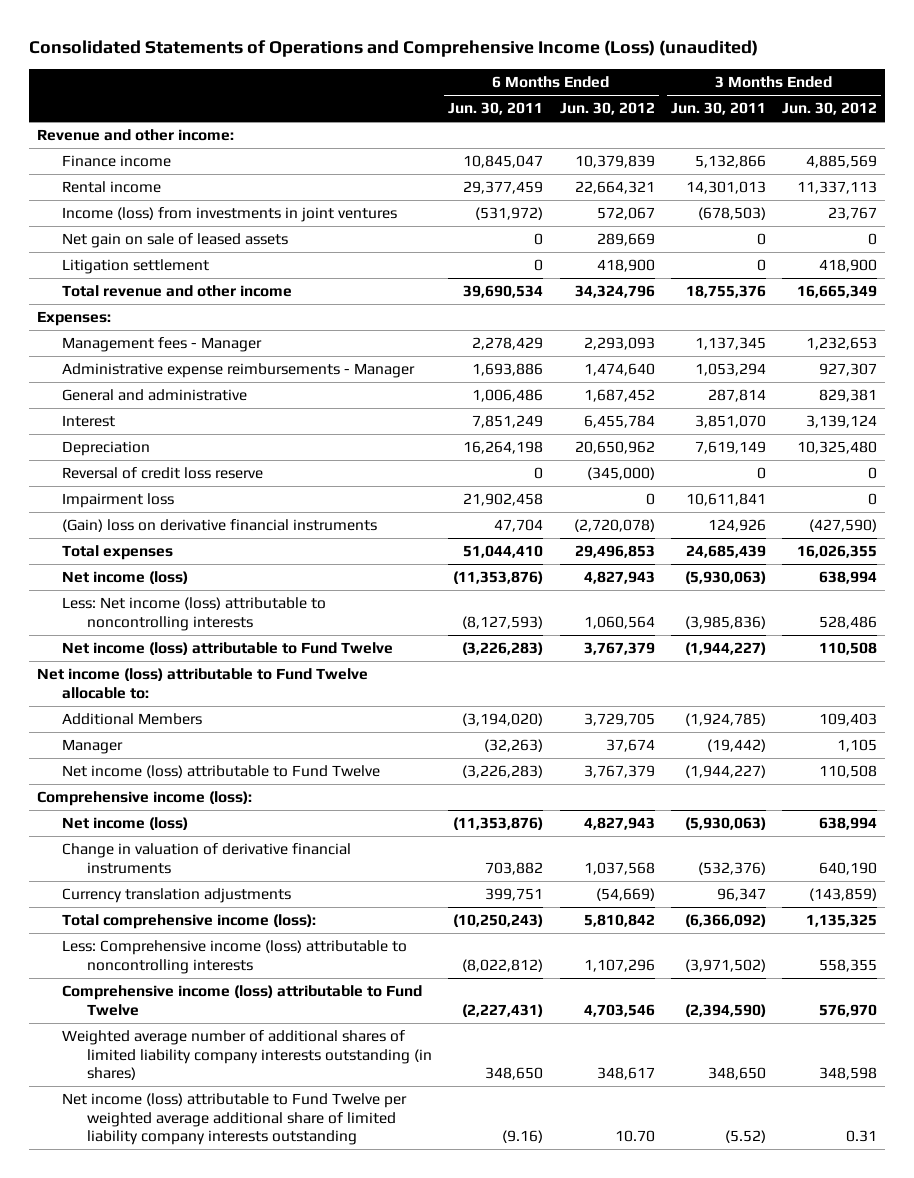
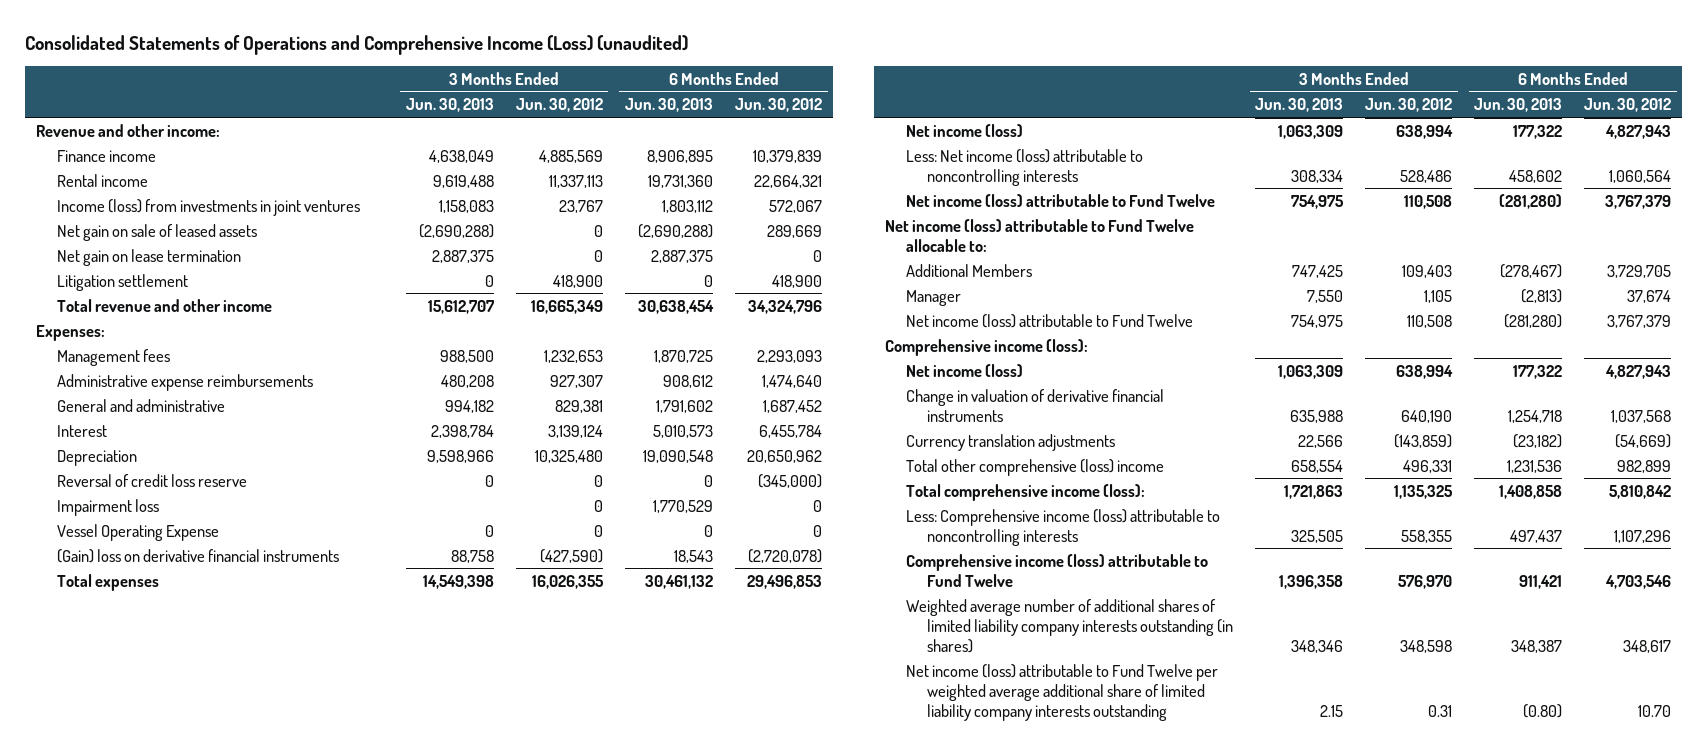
- | 6 Months Ended Jun. 30, 2011 | 6 Months Ended Jun. 30, 2012 | 3 Months Ended Jun. 30, 2011 | 3 Months Ended Jun. 30, 2012
+ | 3 Months Ended Jun. 30, 2013 | 3 Months Ended Jun. 30, 2012 | 6 Months Ended Jun. 30, 2013 | 6 Months Ended Jun. 30, 2012
+ Net gain on lease termination | 2,887,375 | 0 | 2,887,375 | 0
- Management fees - Manager | 2,278,429 | 2,293,093 | 1,137,345 | 1,232,653
- Administrative expense reimbursements - Manager | 1,693,886 | 1,474,640 | 1,053,294 | 927,307
+ Management fees | 988,500 | 1,232,653 | 1,870,725 | 2,293,093
+ Administrative expense reimbursements | 480,208 | 927,307 | 908,612 | 1,474,640
+ Vessel Operating Expense | 0 | 0 | 0 | 0
+ Total other comprehensive (loss) income | 658,554 | 496,331 | 1,231,536 | 982,899

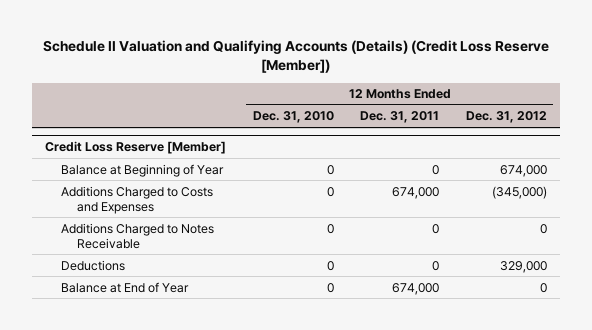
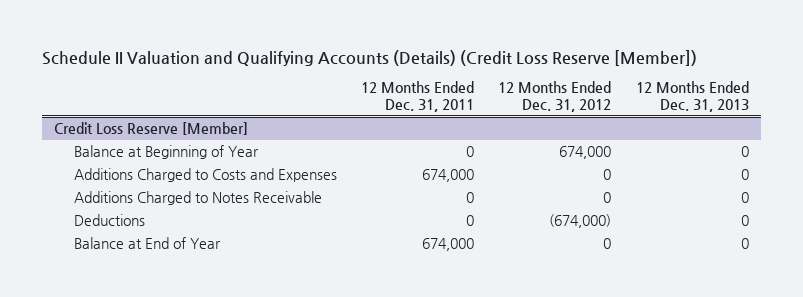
- | 12 Months Ended Dec. 31, 2010 | 12 Months Ended Dec. 31, 2011 | 12 Months Ended Dec. 31, 2012
+ | 12 Months Ended Dec. 31, 2011 | 12 Months Ended Dec. 31, 2012 | 12 Months Ended Dec. 31, 2013
@ Credit Loss Reserve [Member]
- Additions Charged to Costs and Expenses | 0 | 674,000 | (345,000)
+ Additions Charged to Costs and Expenses | 674,000 | 0 | 0
- Deductions | 0 | 0 | 329,000
+ Deductions | 0 | (674,000) | 0

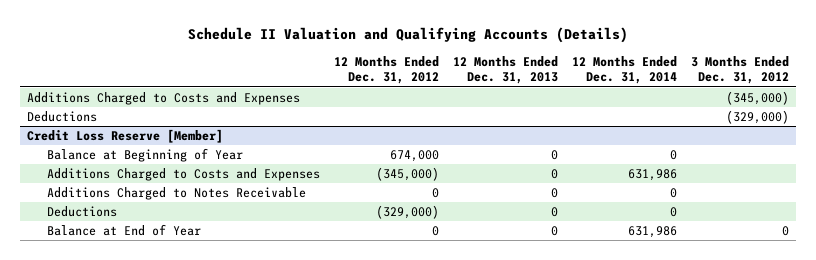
- Schedule II Valuation and Qualifying Accounts (Details) (Credit Loss Reserve [Member])
+ Schedule II Valuation and Qualifying Accounts (Details)
- | 12 Months Ended Dec. 31, 2011 | 12 Months Ended Dec. 31, 2012 | 12 Months Ended Dec. 31, 2013
+ | 12 Months Ended Dec. 31, 2012 | 12 Months Ended Dec. 31, 2013 | 12 Months Ended Dec. 31, 2014 | 3 Months Ended Dec. 31, 2012
+ Additions Charged to Costs and Expenses | | | | (345,000)
+ Deductions | | | | (329,000)
@ Credit Loss Reserve [Member]
- Additions Charged to Costs and Expenses | 674,000 | 0 | 0
+ Additions Charged to Costs and Expenses | (345,000) | 0 | 631,986 |
- Deductions | 0 | (674,000) | 0
+ Deductions | (329,000) | 0 | 0 |

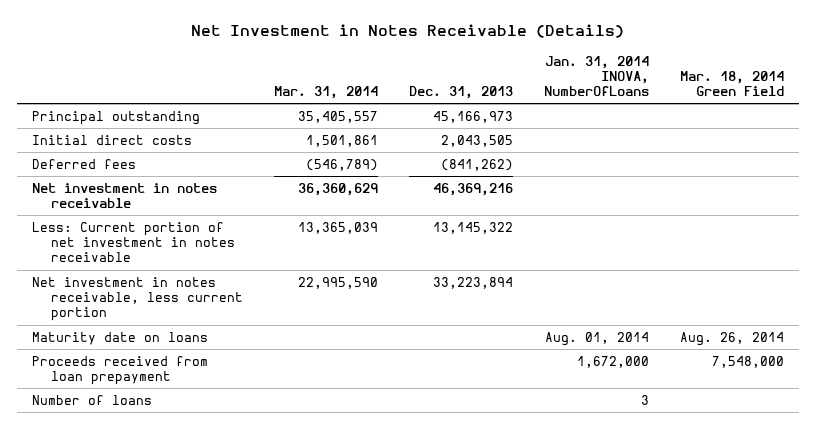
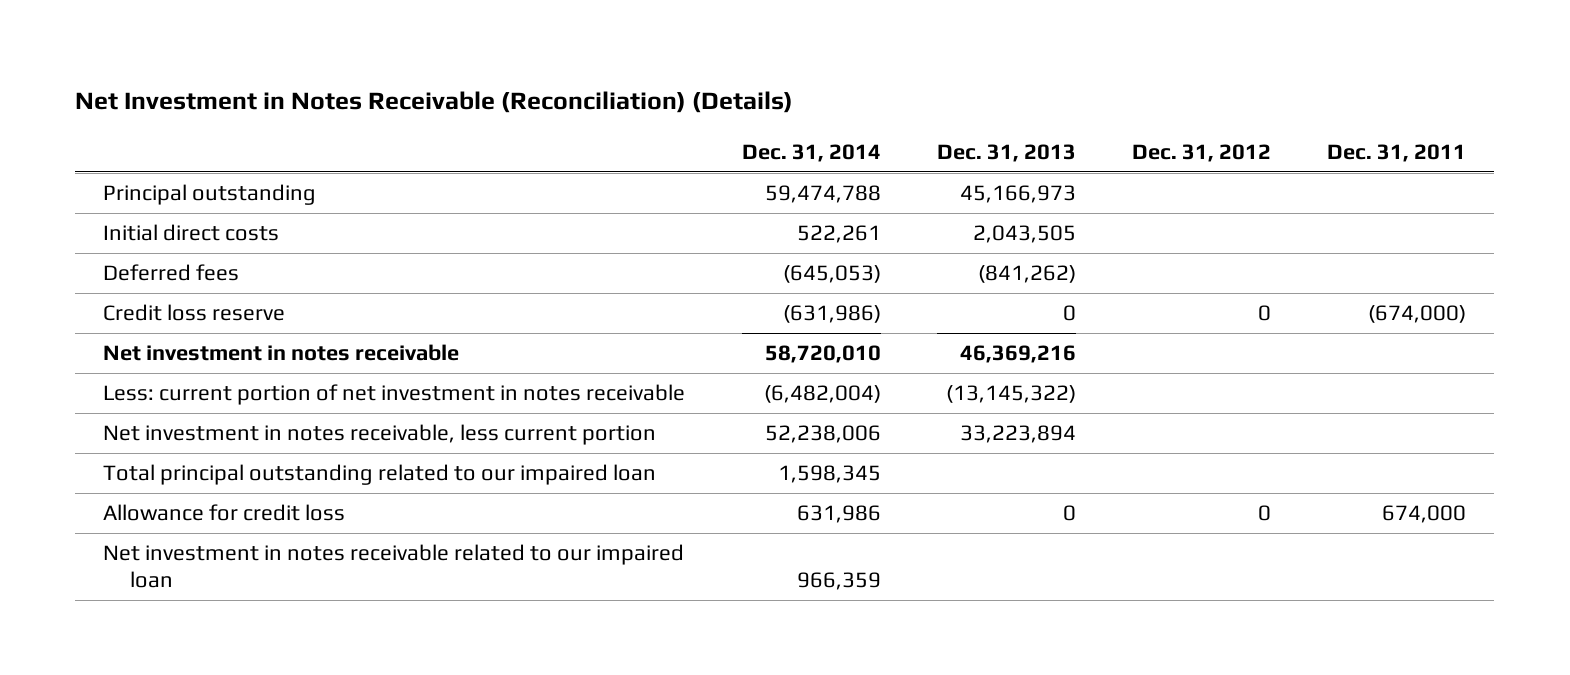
- Net Investment in Notes Receivable (Details)
+ Net Investment in Notes Receivable (Reconciliation) (Details)
- | Mar. 31, 2014 | Dec. 31, 2013 | Jan. 31, 2014 INOVA, NumberOfLoans | Mar. 18, 2014 Green Field
+ | Dec. 31, 2014 | Dec. 31, 2013 | Dec. 31, 2012 | Dec. 31, 2011
+ Credit loss reserve | (631,986) | 0 | 0 | (674,000)
- Less: Current portion of net investment in notes receivable | 13,365,039 | 13,145,322 | |
+ Less: current portion of net investment in notes receivable | (6,482,004) | (13,145,322) | |
- Maturity date on loans | | | Aug. 01, 2014 | Aug. 26, 2014
- Proceeds received from loan prepayment | | | 1,672,000 | 7,548,000
- Number of loans | | | 3 |
+ Total principal outstanding related to our impaired loan | 1,598,345 | | |
+ Allowance for credit loss | 631,986 | 0 | 0 | 674,000
+ Net investment in notes receivable related to our impaired loan | 966,359 | | |

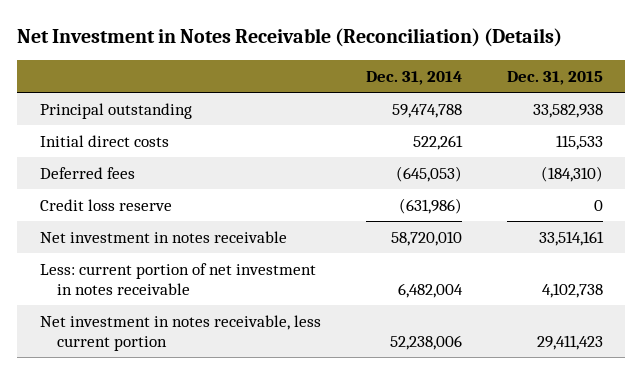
- | Dec. 31, 2014 | Dec. 31, 2013 | Dec. 31, 2012 | Dec. 31, 2011
+ | Dec. 31, 2014 | Dec. 31, 2015
- Less: current portion of net investment in notes receivable | (6,482,004) | (13,145,322) | |
+ Less: current portion of net investment in notes receivable | 6,482,004 | 4,102,738
- Total principal outstanding related to our impaired loan | 1,598,345 | | |
- Allowance for credit loss | 631,986 | 0 | 0 | 674,000
- Net investment in notes receivable related to our impaired loan | 966,359 | | |

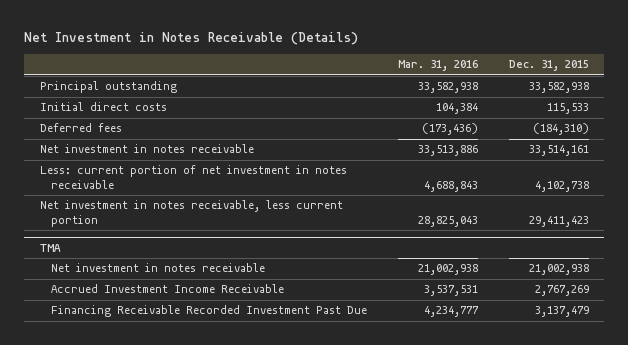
- Net Investment in Notes Receivable (Reconciliation) (Details)
+ Net Investment in Notes Receivable (Details)
- | Dec. 31, 2014 | Dec. 31, 2015
+ | Mar. 31, 2016 | Dec. 31, 2015
- Credit loss reserve | (631,986) | 0
+ TMA
+ Net investment in notes receivable | 21,002,938 | 21,002,938
+ Accrued Investment Income Receivable | 3,537,531 | 2,767,269
+ Financing Receivable Recorded Investment Past Due | 4,234,777 | 3,137,479

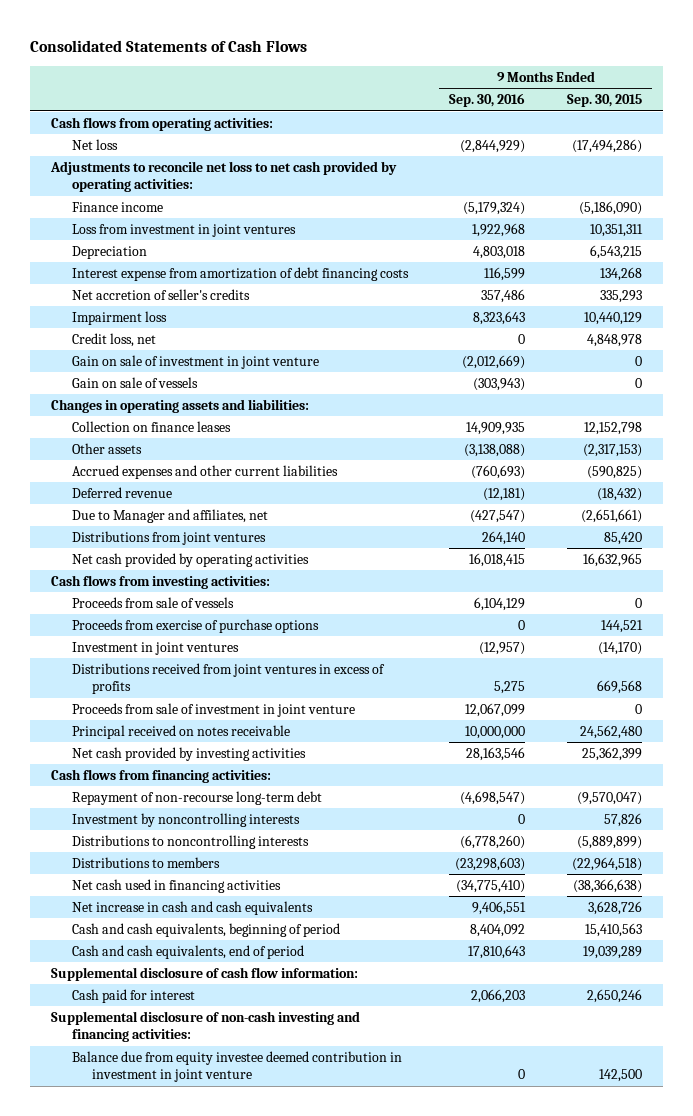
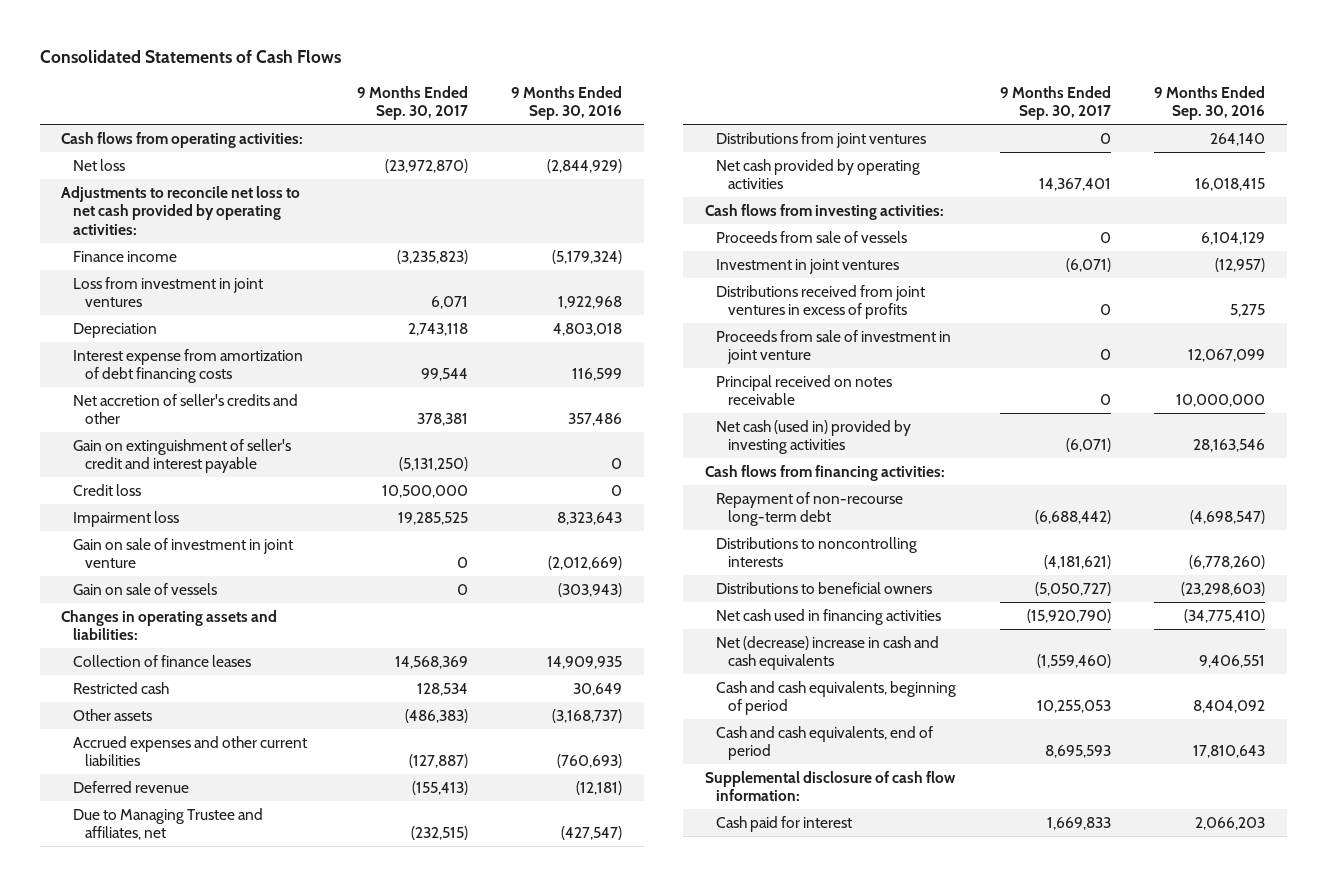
- | 9 Months Ended Sep. 30, 2016 | 9 Months Ended Sep. 30, 2015
+ | 9 Months Ended Sep. 30, 2017 | 9 Months Ended Sep. 30, 2016
- Net accretion of seller's credits | 357,486 | 335,293
+ Net accretion of seller's credits and other | 378,381 | 357,486
+ Gain on extinguishment of seller's credit and interest payable | (5,131,250) | 0
+ Credit loss | 10,500,000 | 0
- Credit loss, net | 0 | 4,848,978
- Collection on finance leases | 14,909,935 | 12,152,798
- Other assets | (3,138,088) | (2,317,153)
+ Collection of finance leases | 14,568,369 | 14,909,935
+ Restricted cash | 128,534 | 30,649
+ Other assets | (486,383) | (3,168,737)
- Due to Manager and affiliates, net | (427,547) | (2,651,661)
+ Due to Managing Trustee and affiliates, net | (232,515) | (427,547)
- Proceeds from exercise of purchase options | 0 | 144,521
- Net cash provided by investing activities | 28,163,546 | 25,362,399
+ Net cash (used in) provided by investing activities | (6,071) | 28,163,546
- Investment by noncontrolling interests | 0 | 57,826
- Distributions to members | (23,298,603) | (22,964,518)
+ Distributions to beneficial owners | (5,050,727) | (23,298,603)
- Net increase in cash and cash equivalents | 9,406,551 | 3,628,726
+ Net (decrease) increase in cash and cash equivalents | (1,559,460) | 9,406,551
- Supplemental disclosure of non-cash investing and financing activities:
- Balance due from equity investee deemed contribution in investment in joint venture | 0 | 142,500

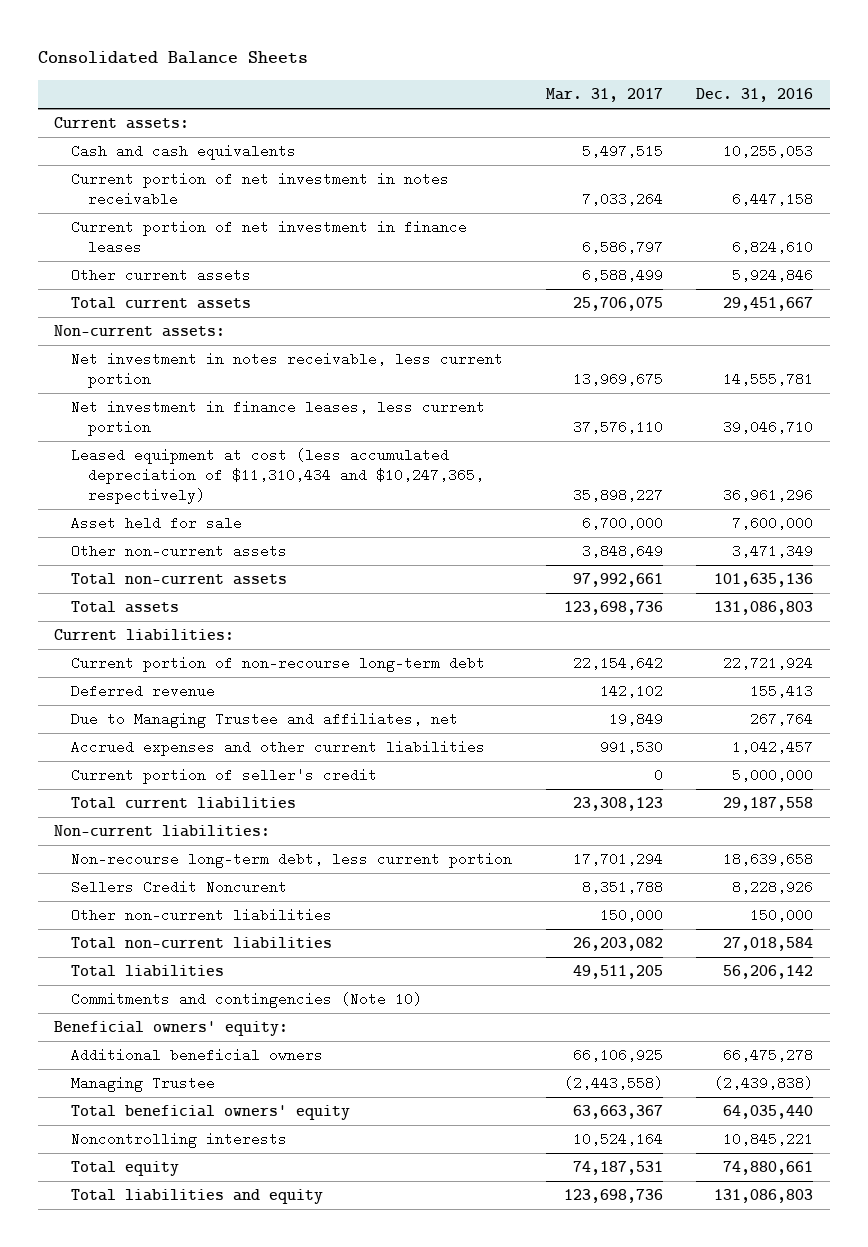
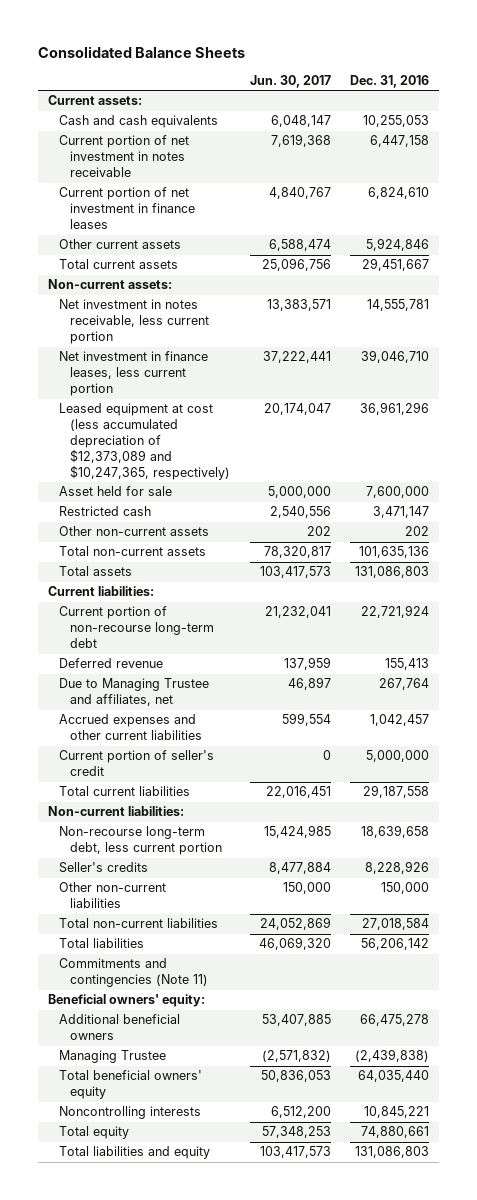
- | Mar. 31, 2017 | Dec. 31, 2016
+ | Jun. 30, 2017 | Dec. 31, 2016
- Leased equipment at cost (less accumulated depreciation of $11,310,434 and $10,247,365, respectively) | 35,898,227 | 36,961,296
+ Leased equipment at cost (less accumulated depreciation of $12,373,089 and $10,247,365, respectively) | 20,174,047 | 36,961,296
- Other non-current assets | 3,848,649 | 3,471,349
+ Restricted cash | 2,540,556 | 3,471,147
+ Other non-current assets | 202 | 202
- Sellers Credit Noncurent | 8,351,788 | 8,228,926
+ Seller's credits | 8,477,884 | 8,228,926
- Commitments and contingencies (Note 10)
+ Commitments and contingencies (Note 11)

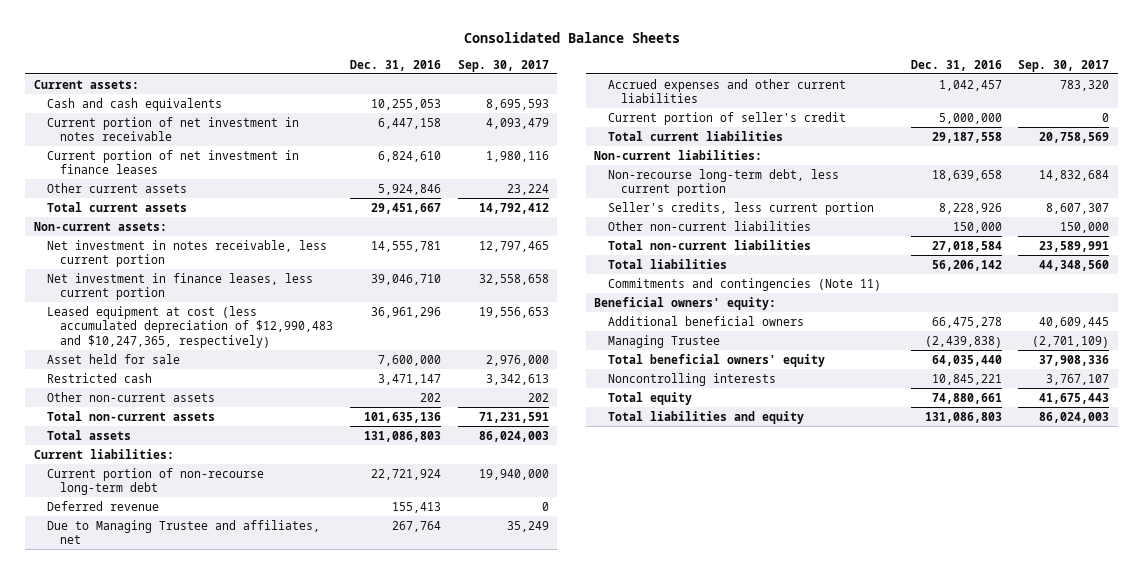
- | Jun. 30, 2017 | Dec. 31, 2016
+ | Dec. 31, 2016 | Sep. 30, 2017
- Leased equipment at cost (less accumulated depreciation of $12,373,089 and $10,247,365, respectively) | 20,174,047 | 36,961,296
+ Leased equipment at cost (less accumulated depreciation of $12,990,483 and $10,247,365, respectively) | 36,961,296 | 19,556,653
- Seller's credits | 8,477,884 | 8,228,926
+ Seller's credits, less current portion | 8,228,926 | 8,607,307

